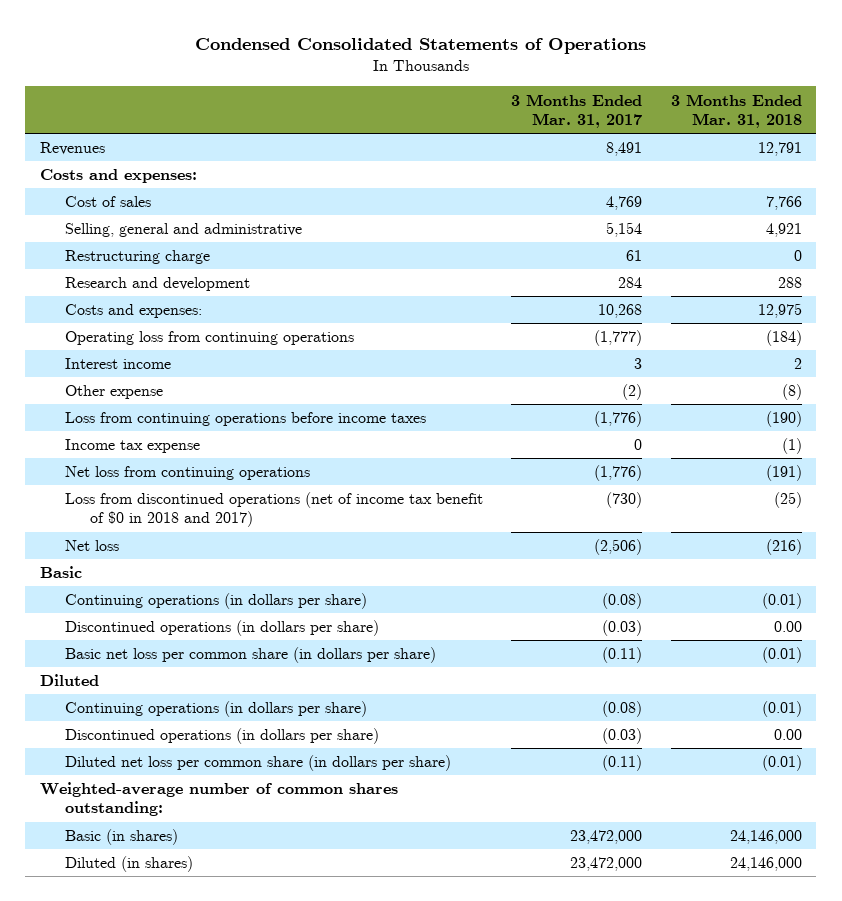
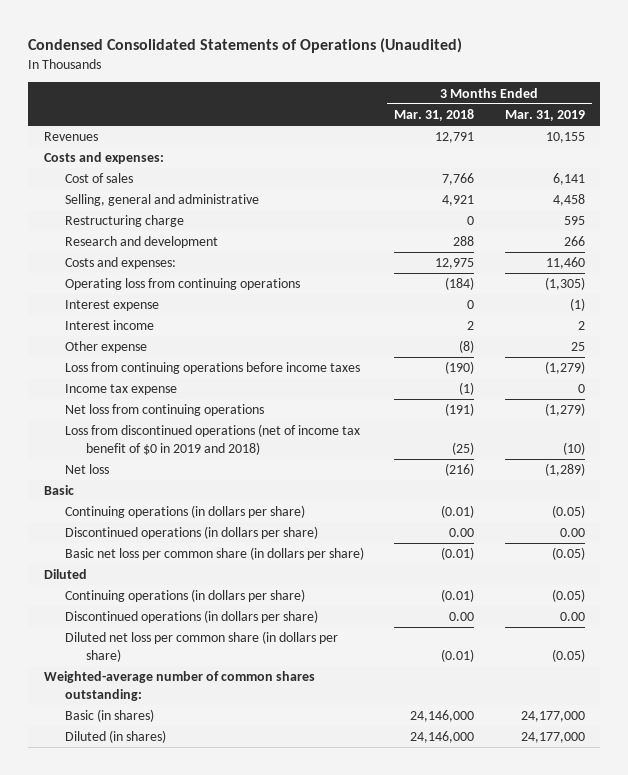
- Condensed Consolidated Statements of Operations
+ Condensed Consolidated Statements of Operations (Unaudited)
- | 3 Months Ended Mar. 31, 2017 | 3 Months Ended Mar. 31, 2018
+ | 3 Months Ended Mar. 31, 2018 | 3 Months Ended Mar. 31, 2019
+ Interest expense | 0 | (1)
- Loss from discontinued operations (net of income tax benefit of $0 in 2018 and 2017) | (730) | (25)
+ Loss from discontinued operations (net of income tax benefit of $0 in 2019 and 2018) | (25) | (10)

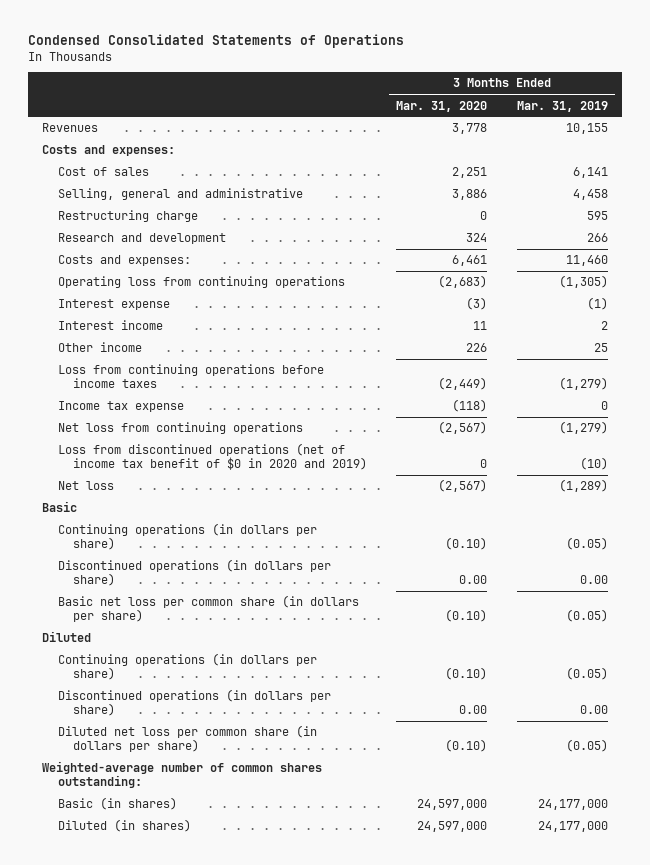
- Condensed Consolidated Statements of Operations (Unaudited)
+ Condensed Consolidated Statements of Operations
- | 3 Months Ended Mar. 31, 2018 | 3 Months Ended Mar. 31, 2019
+ | 3 Months Ended Mar. 31, 2020 | 3 Months Ended Mar. 31, 2019
- Other expense | (8) | 25
+ Other income | 226 | 25
- Loss from discontinued operations (net of income tax benefit of $0 in 2019 and 2018) | (25) | (10)
+ Loss from discontinued operations (net of income tax benefit of $0 in 2020 and 2019) | 0 | (10)

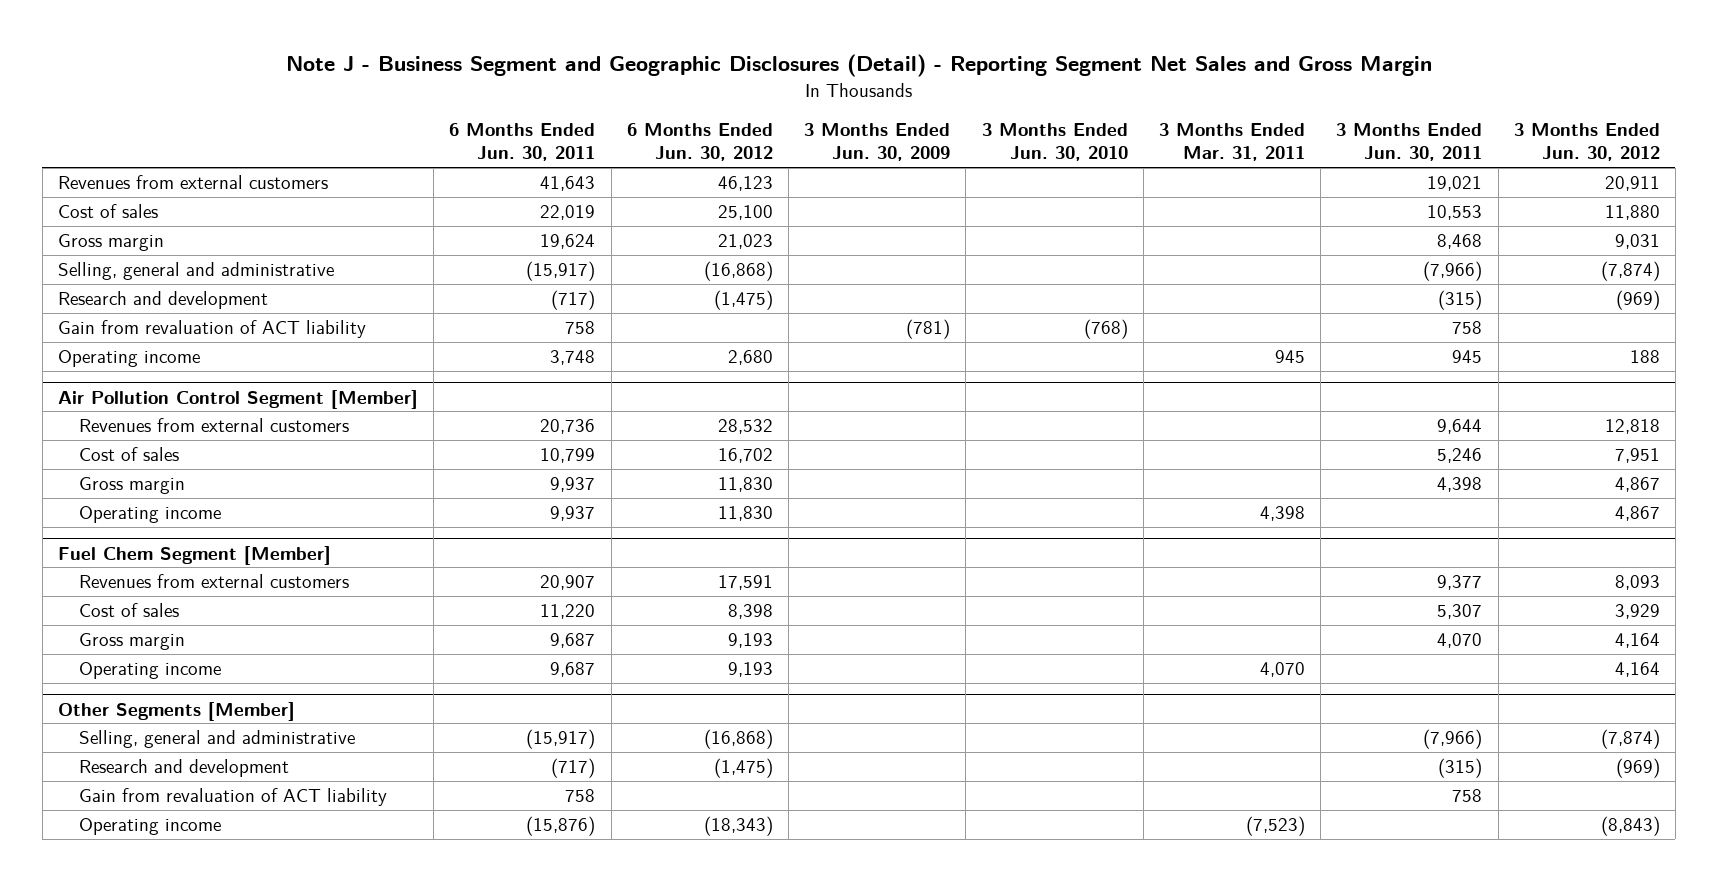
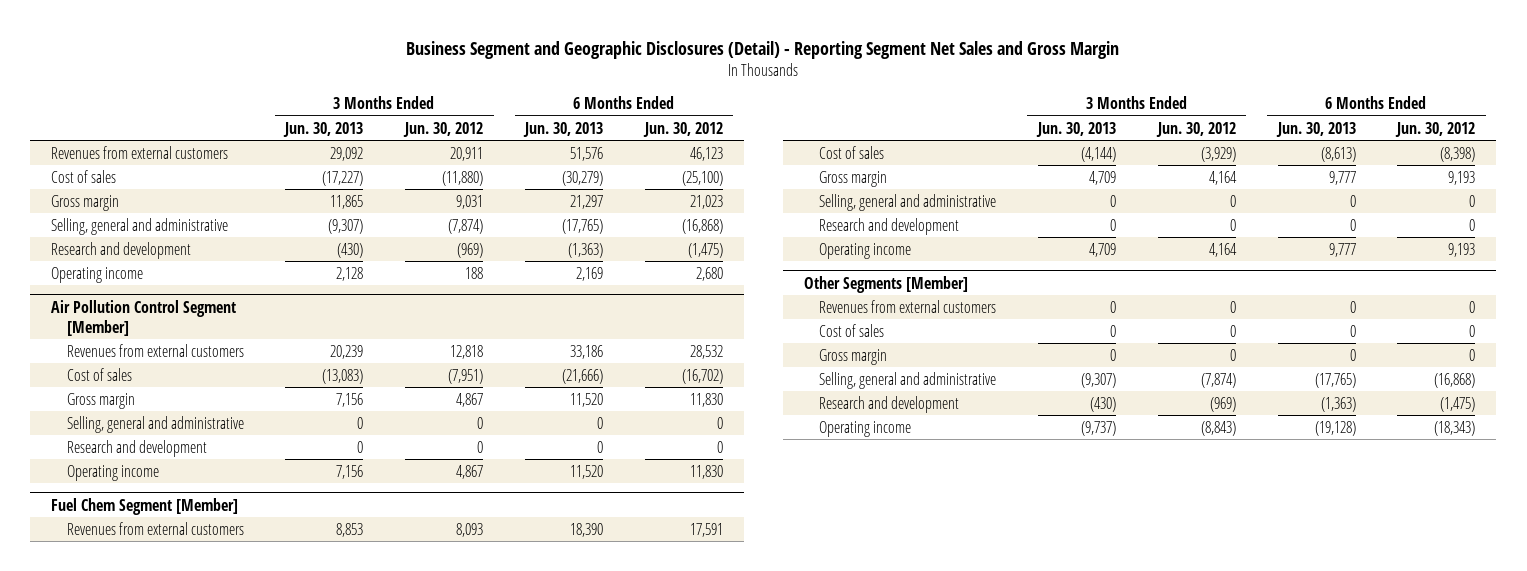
- Note J - Business Segment and Geographic Disclosures (Detail) - Reporting Segment Net Sales and Gross Margin
+ Business Segment and Geographic Disclosures (Detail) - Reporting Segment Net Sales and Gross Margin
- | 6 Months Ended Jun. 30, 2011 | 6 Months Ended Jun. 30, 2012 | 3 Months Ended Jun. 30, 2009 | 3 Months Ended Jun. 30, 2010 | 3 Months Ended Mar. 31, 2011 | 3 Months Ended Jun. 30, 2011 | 3 Months Ended Jun. 30, 2012
+ | 3 Months Ended Jun. 30, 2013 | 3 Months Ended Jun. 30, 2012 | 6 Months Ended Jun. 30, 2013 | 6 Months Ended Jun. 30, 2012
- Cost of sales | 22,019 | 25,100 | | | | 10,553 | 11,880
+ Cost of sales | (17,227) | (11,880) | (30,279) | (25,100)
- Gain from revaluation of ACT liability | 758 | | (781) | (768) | | 758 |
@ Air Pollution Control Segment [Member]
- Cost of sales | 10,799 | 16,702 | | | | 5,246 | 7,951
+ Cost of sales | (13,083) | (7,951) | (21,666) | (16,702)
+ Selling, general and administrative | 0 | 0 | 0 | 0
+ Research and development | 0 | 0 | 0 | 0
@ Fuel Chem Segment [Member]
- Cost of sales | 11,220 | 8,398 | | | | 5,307 | 3,929
+ Cost of sales | (4,144) | (3,929) | (8,613) | (8,398)
+ Selling, general and administrative | 0 | 0 | 0 | 0
+ Research and development | 0 | 0 | 0 | 0
@ Other Segments [Member]
+ Revenues from external customers | 0 | 0 | 0 | 0
+ Cost of sales | 0 | 0 | 0 | 0
+ Gross margin | 0 | 0 | 0 | 0
- Gain from revaluation of ACT liability | 758 | | | | | 758 |

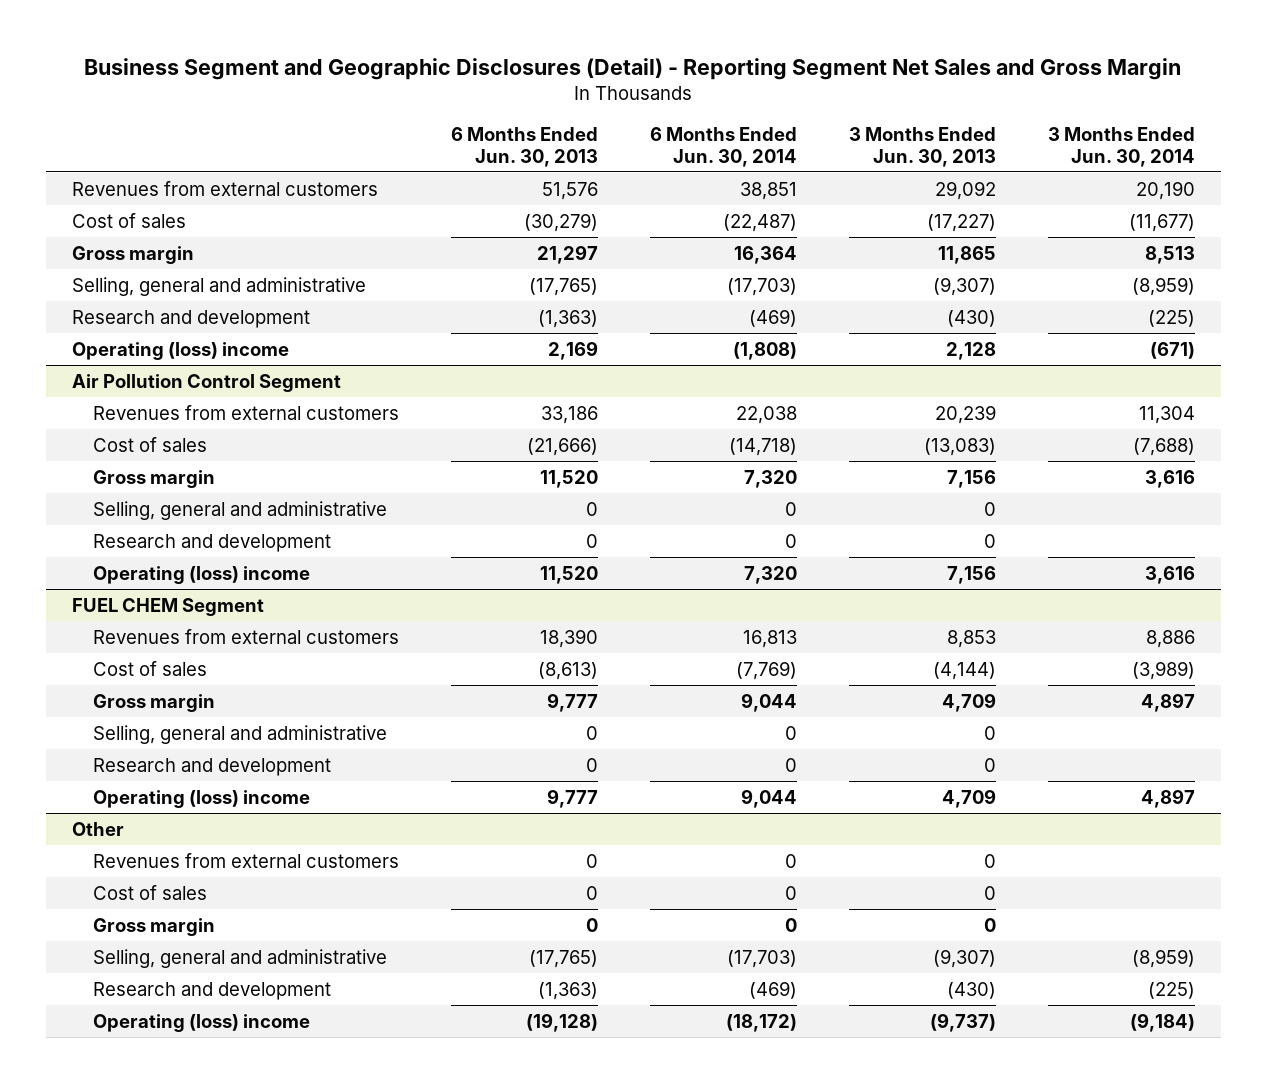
- | 3 Months Ended Jun. 30, 2013 | 3 Months Ended Jun. 30, 2012 | 6 Months Ended Jun. 30, 2013 | 6 Months Ended Jun. 30, 2012
+ | 6 Months Ended Jun. 30, 2013 | 6 Months Ended Jun. 30, 2014 | 3 Months Ended Jun. 30, 2013 | 3 Months Ended Jun. 30, 2014
- Operating income | 2,128 | 188 | 2,169 | 2,680
- Air Pollution Control Segment [Member]
+ Operating (loss) income | 2,169 | (1,808) | 2,128 | (671)
+ Air Pollution Control Segment
- Operating income | 7,156 | 4,867 | 11,520 | 11,830
- Fuel Chem Segment [Member]
+ Operating (loss) income | 11,520 | 7,320 | 7,156 | 3,616
+ FUEL CHEM Segment
- Operating income | 4,709 | 4,164 | 9,777 | 9,193
- Other Segments [Member]
+ Operating (loss) income | 9,777 | 9,044 | 4,709 | 4,897
+ Other
- Operating income | (9,737) | (8,843) | (19,128) | (18,343)
+ Operating (loss) income | (19,128) | (18,172) | (9,737) | (9,184)

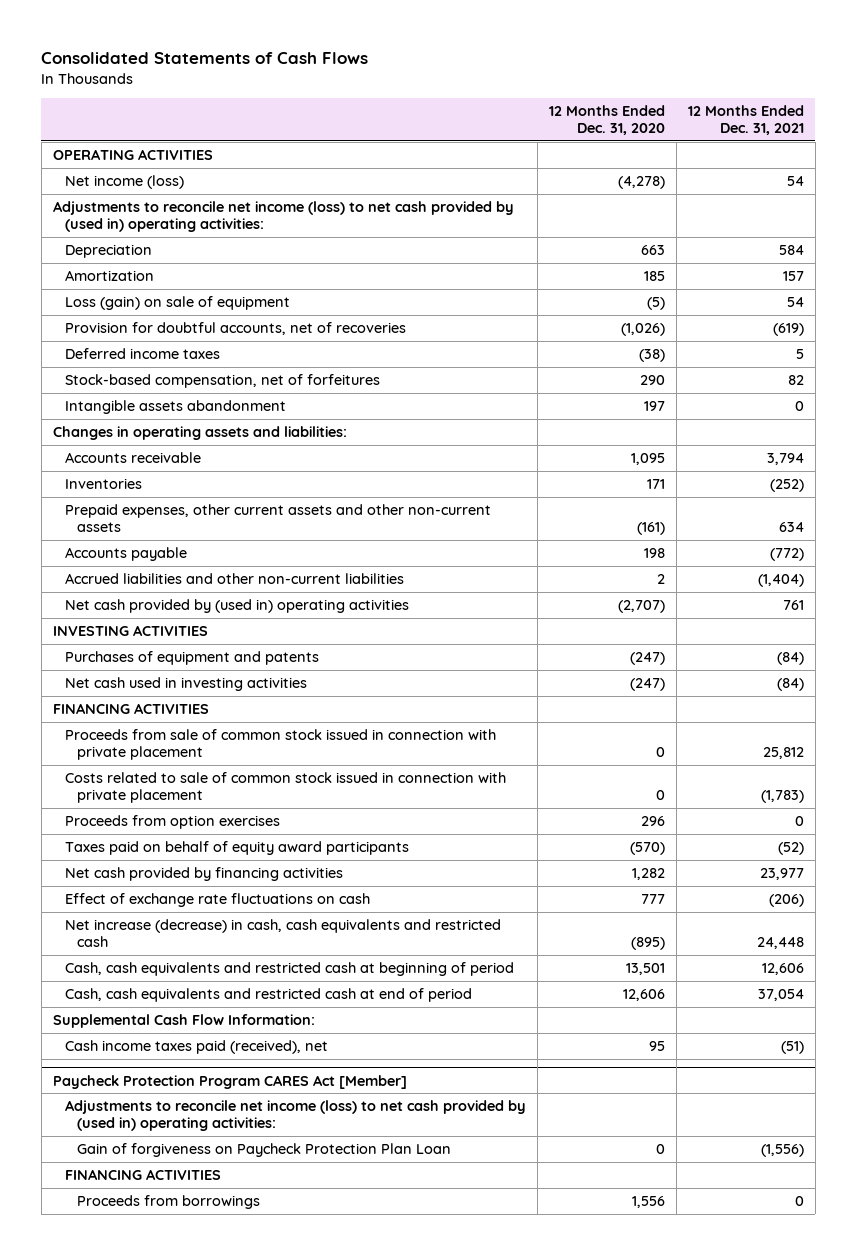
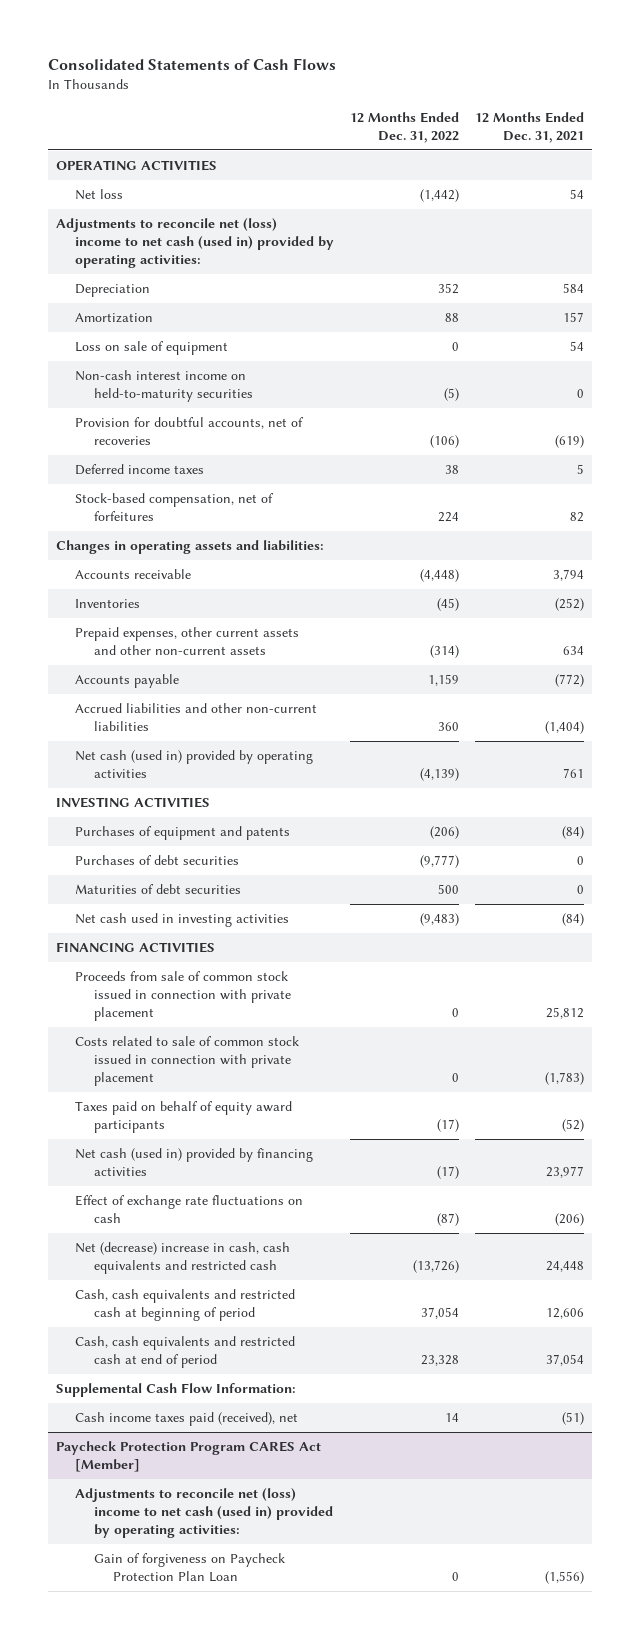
- | 12 Months Ended Dec. 31, 2020 | 12 Months Ended Dec. 31, 2021
+ | 12 Months Ended Dec. 31, 2022 | 12 Months Ended Dec. 31, 2021
- Net income (loss) | (4,278) | 54
- Adjustments to reconcile net income (loss) to net cash provided by (used in) operating activities:
+ Net loss | (1,442) | 54
+ Adjustments to reconcile net (loss) income to net cash (used in) provided by operating activities:
- Loss (gain) on sale of equipment | (5) | 54
+ Loss on sale of equipment | 0 | 54
+ Non-cash interest income on held-to-maturity securities | (5) | 0
- Intangible assets abandonment | 197 | 0
- Net cash provided by (used in) operating activities | (2,707) | 761
+ Net cash (used in) provided by operating activities | (4,139) | 761
+ Purchases of debt securities | (9,777) | 0
+ Maturities of debt securities | 500 | 0
- Proceeds from option exercises | 296 | 0
- Net cash provided by financing activities | 1,282 | 23,977
+ Net cash (used in) provided by financing activities | (17) | 23,977
- Net increase (decrease) in cash, cash equivalents and restricted cash | (895) | 24,448
+ Net (decrease) increase in cash, cash equivalents and restricted cash | (13,726) | 24,448
@ Paycheck Protection Program CARES Act [Member]
- Adjustments to reconcile net income (loss) to net cash provided by (used in) operating activities:
+ Adjustments to reconcile net (loss) income to net cash (used in) provided by operating activities:
- FINANCING ACTIVITIES
- Proceeds from borrowings | 1,556 | 0

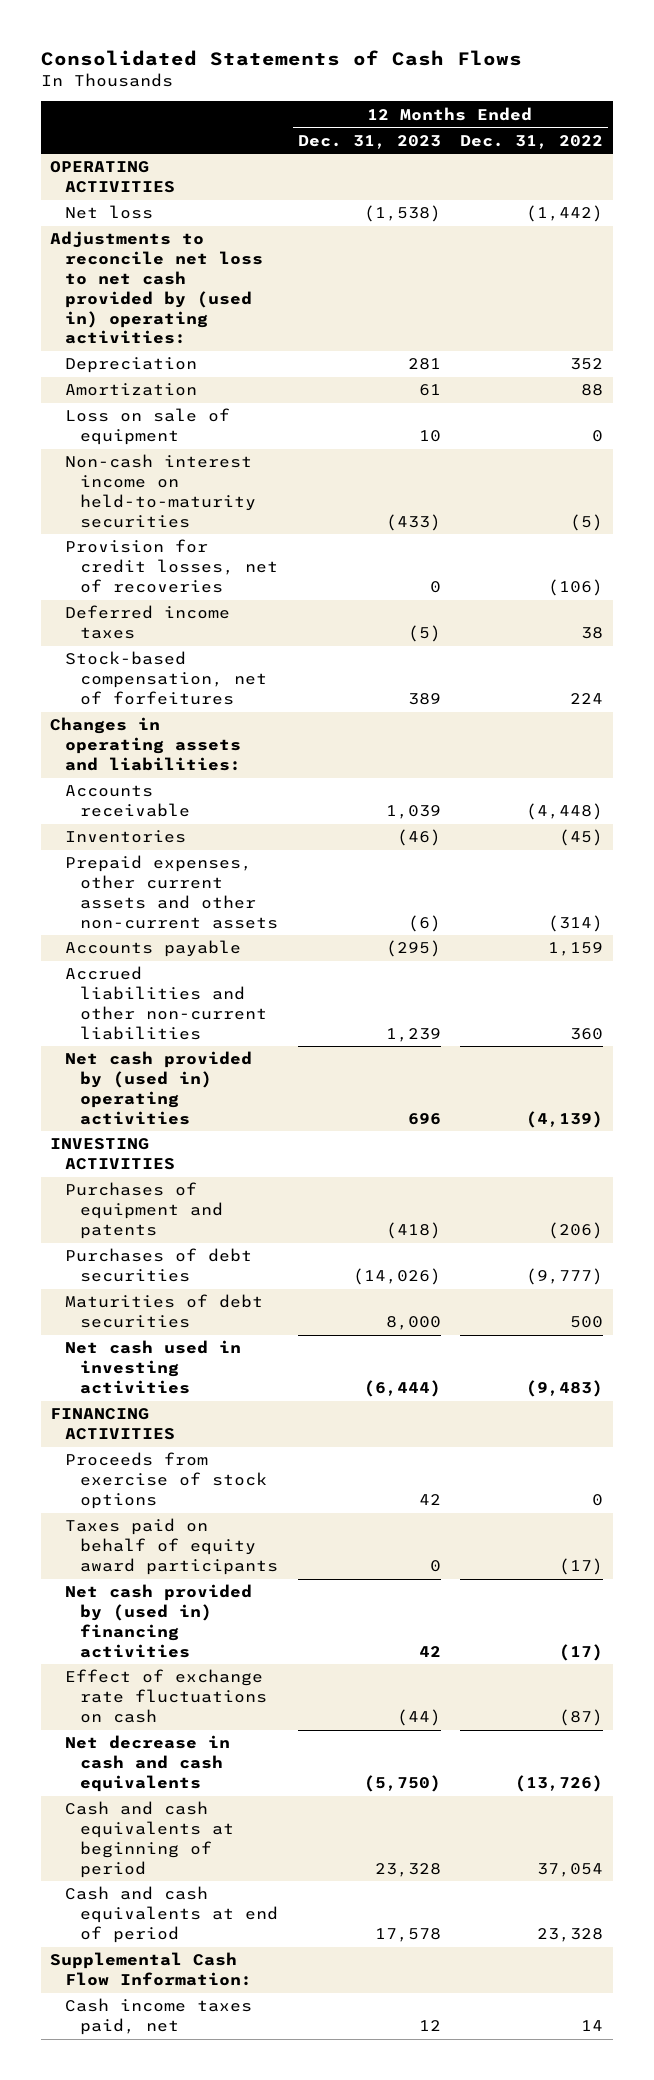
- | 12 Months Ended Dec. 31, 2022 | 12 Months Ended Dec. 31, 2021
+ | 12 Months Ended Dec. 31, 2023 | 12 Months Ended Dec. 31, 2022
- Adjustments to reconcile net (loss) income to net cash (used in) provided by operating activities:
+ Adjustments to reconcile net loss to net cash provided by (used in) operating activities:
- Provision for doubtful accounts, net of recoveries | (106) | (619)
+ Provision for credit losses, net of recoveries | 0 | (106)
- Net cash (used in) provided by operating activities | (4,139) | 761
+ Net cash provided by (used in) operating activities | 696 | (4,139)
- Proceeds from sale of common stock issued in connection with private placement | 0 | 25,812
- Costs related to sale of common stock issued in connection with private placement | 0 | (1,783)
+ Proceeds from exercise of stock options | 42 | 0
- Net cash (used in) provided by financing activities | (17) | 23,977
+ Net cash provided by (used in) financing activities | 42 | (17)
- Net (decrease) increase in cash, cash equivalents and restricted cash | (13,726) | 24,448
- Cash, cash equivalents and restricted cash at beginning of period | 37,054 | 12,606
- Cash, cash equivalents and restricted cash at end of period | 23,328 | 37,054
+ Net decrease in cash and cash equivalents | (5,750) | (13,726)
+ Cash and cash equivalents at beginning of period | 23,328 | 37,054
+ Cash and cash equivalents at end of period | 17,578 | 23,328
- Cash income taxes paid (received), net | 14 | (51)
- Paycheck Protection Program CARES Act [Member]
- Adjustments to reconcile net (loss) income to net cash (used in) provided by operating activities:
- Gain of forgiveness on Paycheck Protection Plan Loan | 0 | (1,556)
+ Cash income taxes paid, net | 12 | 14

